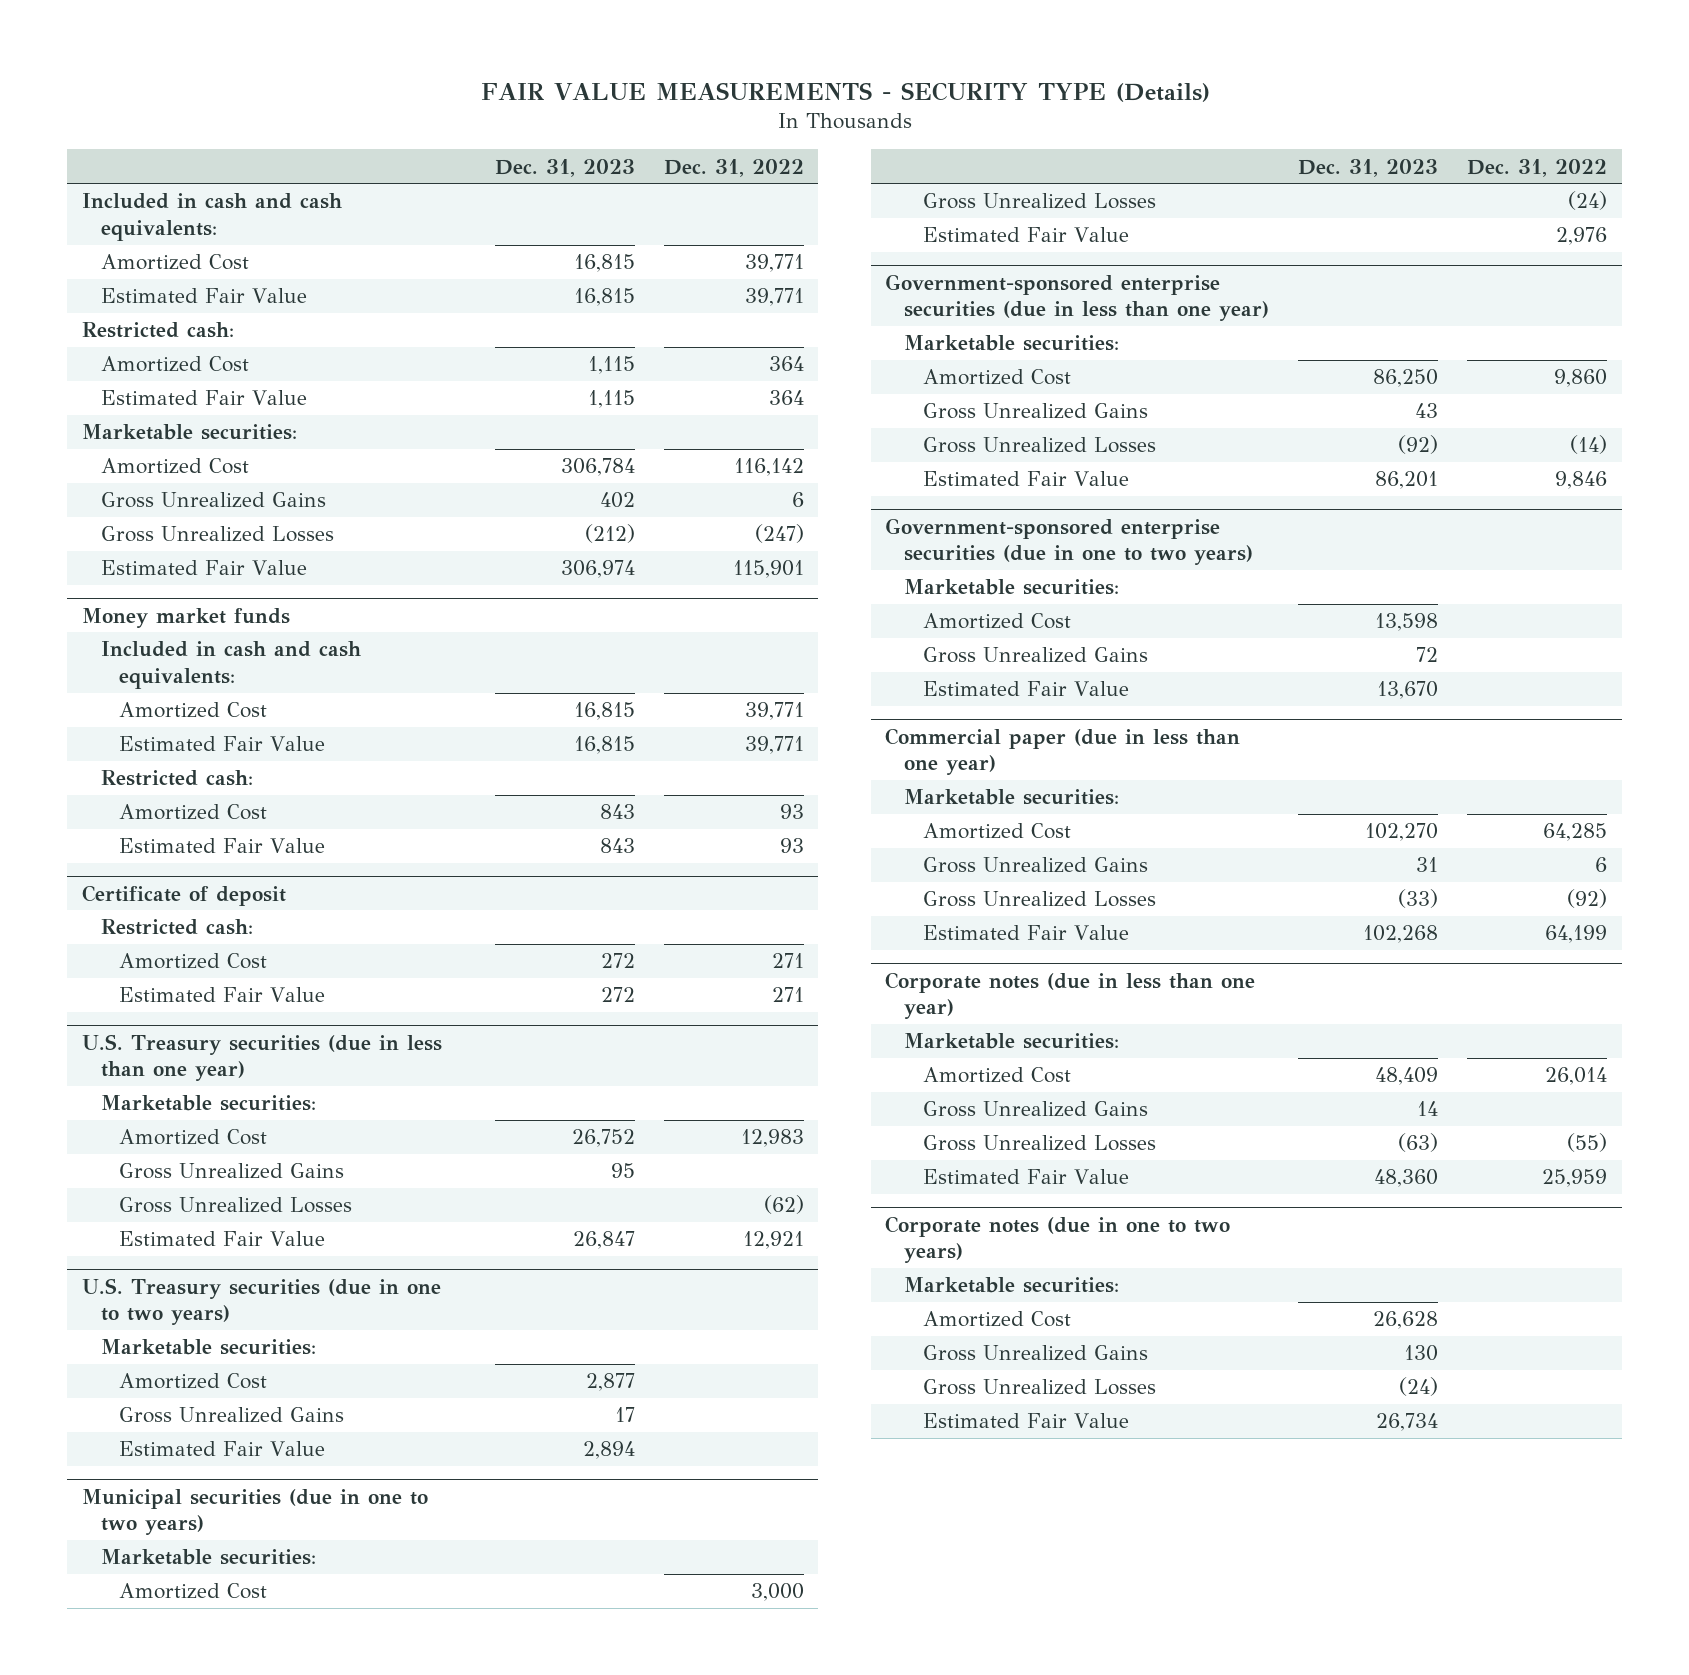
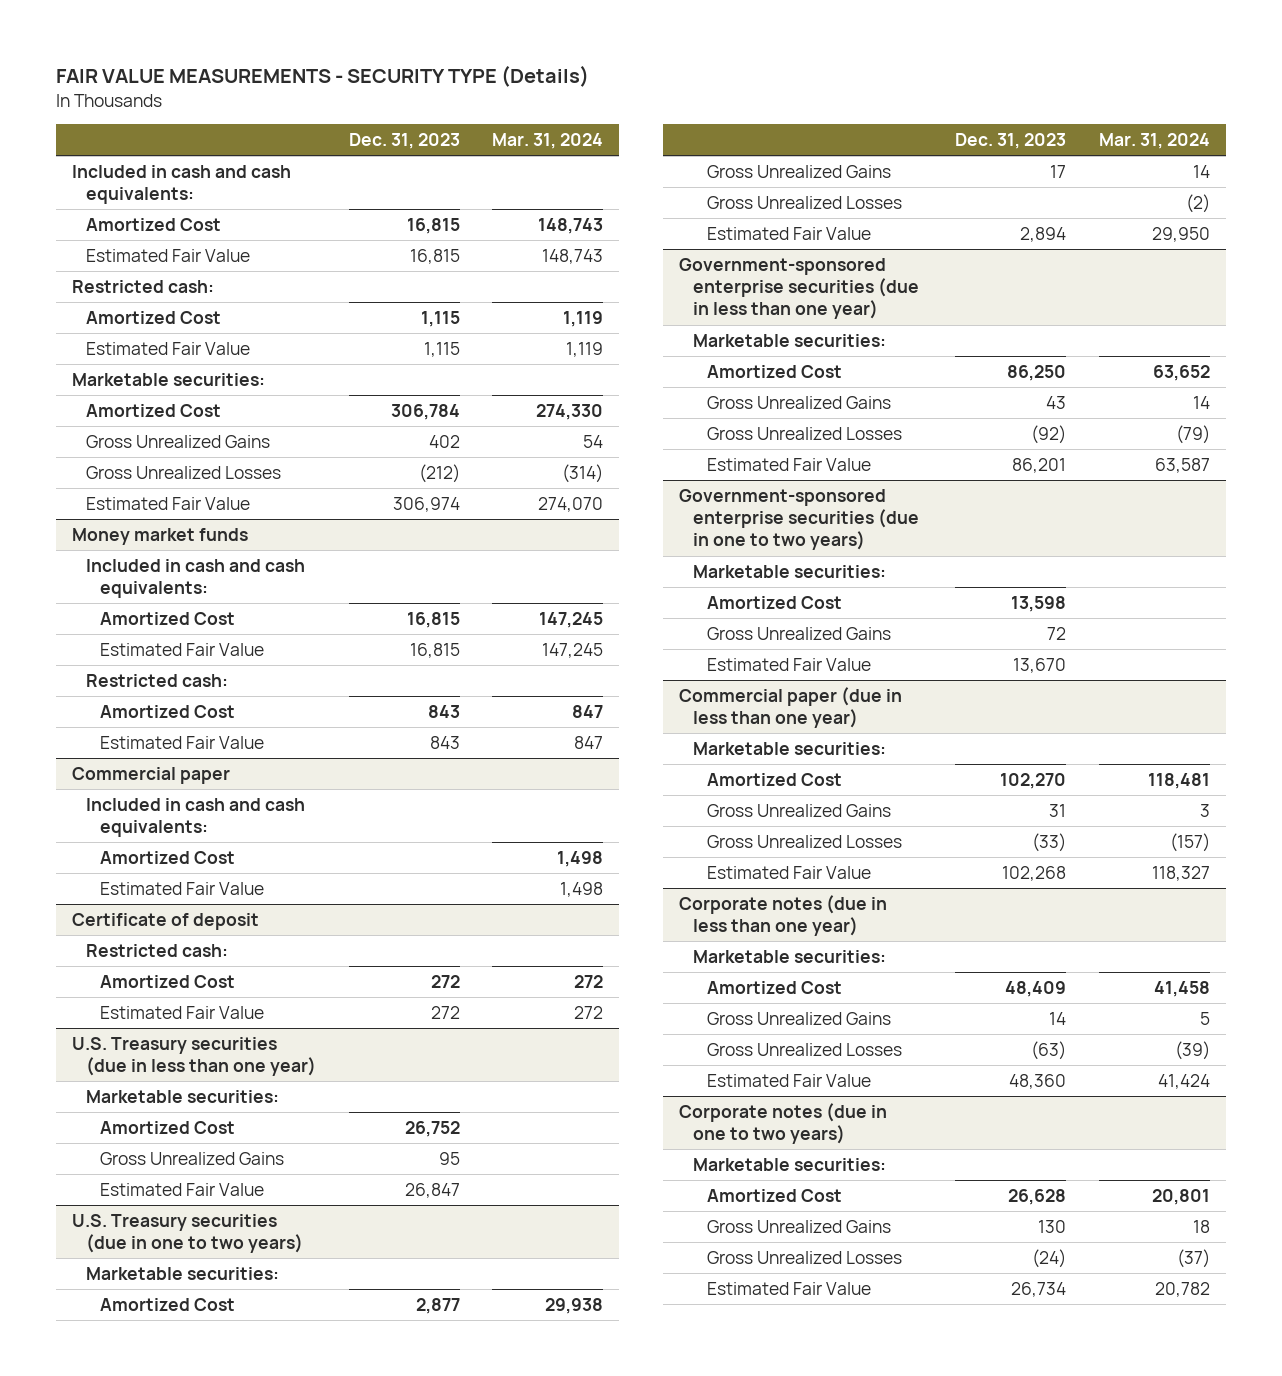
- | Dec. 31, 2023 | Dec. 31, 2022
+ | Dec. 31, 2023 | Mar. 31, 2024
+ Commercial paper
+ Included in cash and cash equivalents:
+ Amortized Cost | | 1,498
+ Estimated Fair Value | | 1,498
@ U.S. Treasury securities (due in less than one year)
- Gross Unrealized Losses | | (62)
- Municipal securities (due in one to two years)
- Marketable securities:
- Amortized Cost | | 3,000
- Estimated Fair Value | | 2,976
@ U.S. Treasury securities (due in one to two years)
moved down: Estimated Fair Value | 2,894 | 29,950

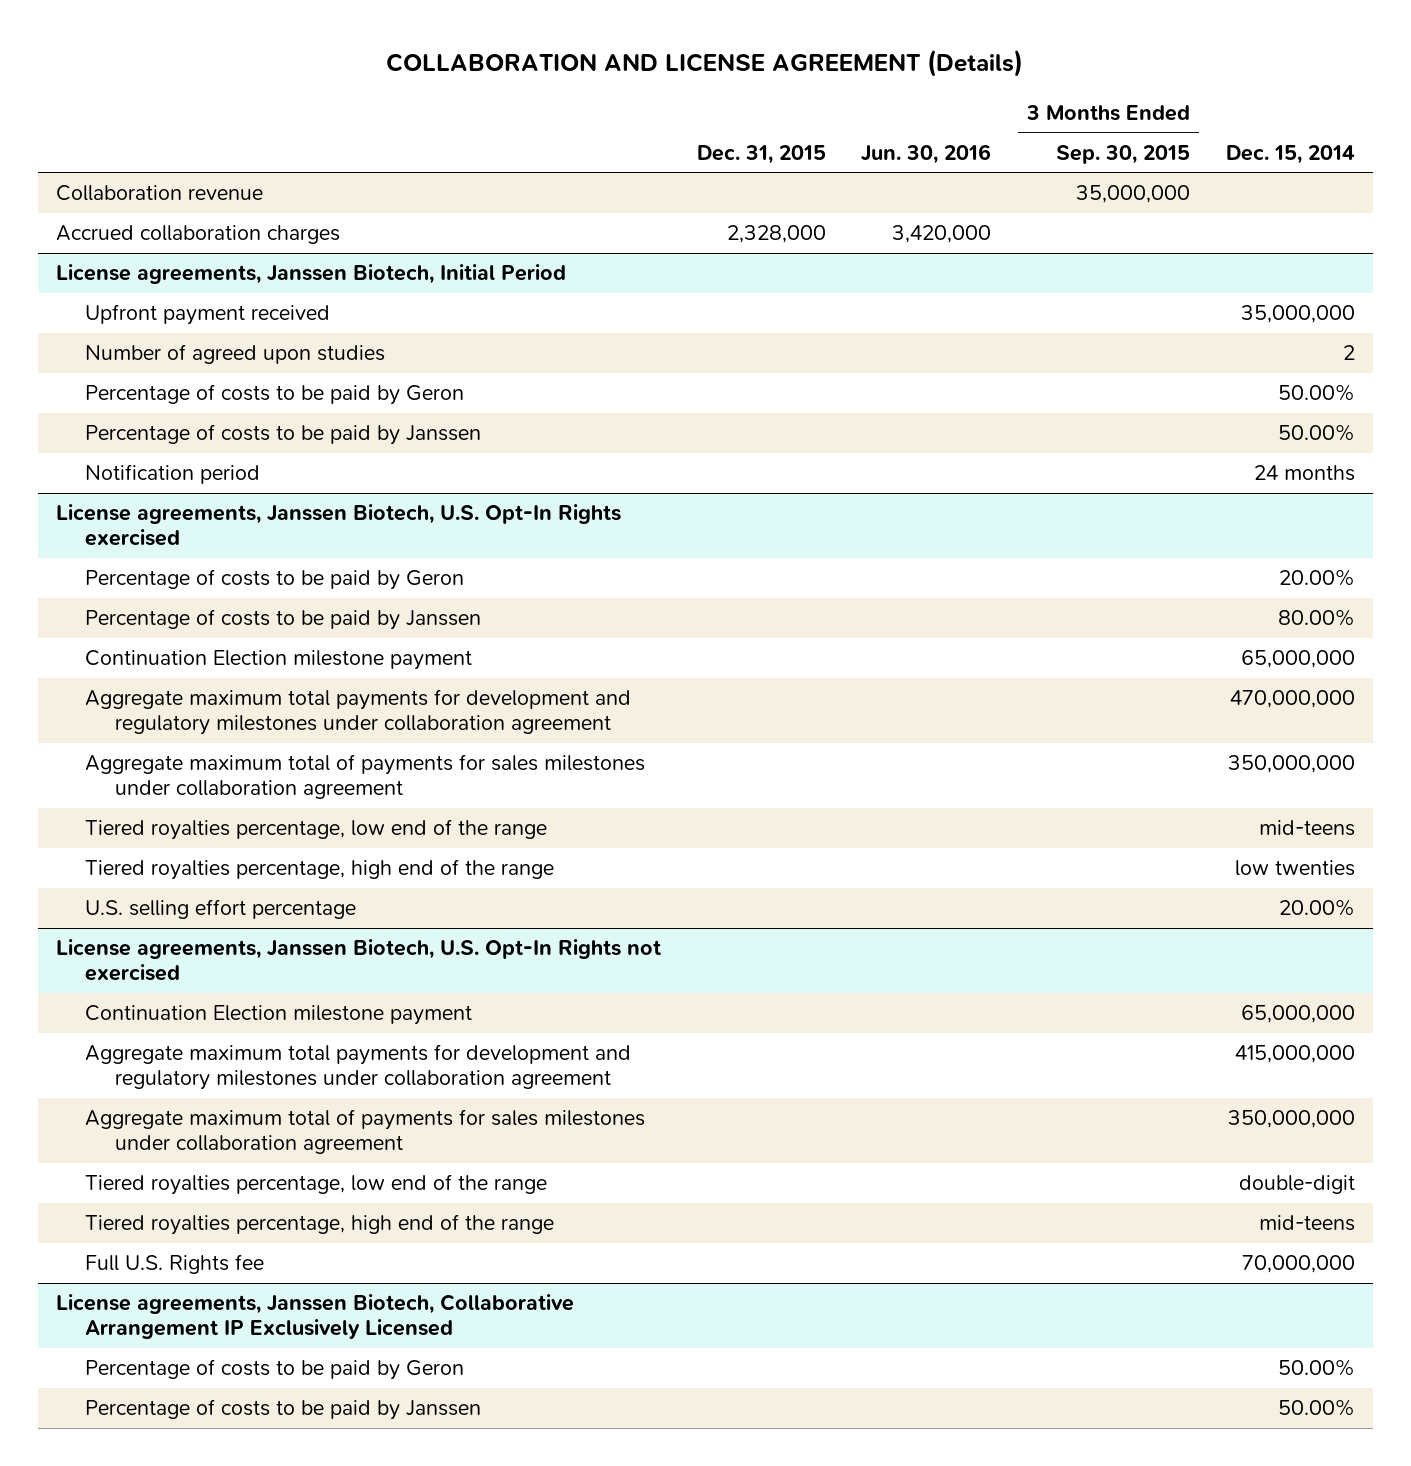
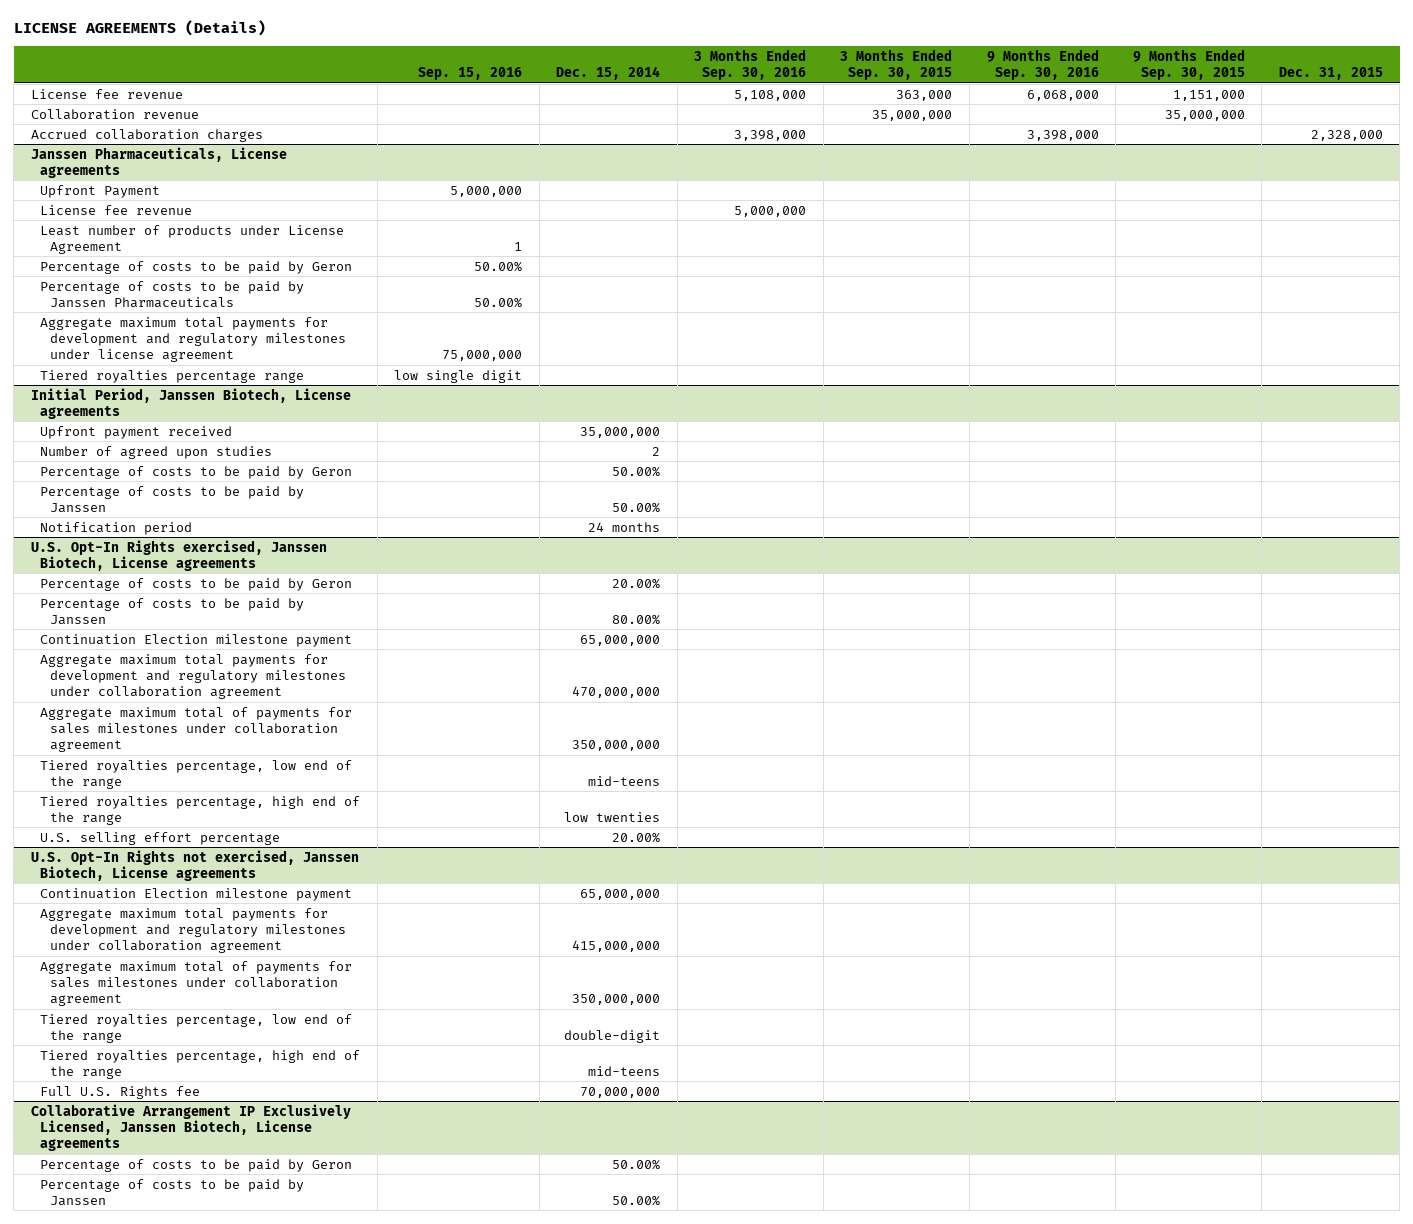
- COLLABORATION AND LICENSE AGREEMENT (Details)
+ LICENSE AGREEMENTS (Details)
- | Dec. 31, 2015 | Jun. 30, 2016 | 3 Months Ended Sep. 30, 2015 | Dec. 15, 2014
+ | Sep. 15, 2016 | Dec. 15, 2014 | 3 Months Ended Sep. 30, 2016 | 3 Months Ended Sep. 30, 2015 | 9 Months Ended Sep. 30, 2016 | 9 Months Ended Sep. 30, 2015 | Dec. 31, 2015
+ License fee revenue | | | 5,108,000 | 363,000 | 6,068,000 | 1,151,000 |
- License agreements, Janssen Biotech, Initial Period
+ Janssen Pharmaceuticals, License agreements
+ Upfront Payment | 5,000,000 | | | | | |
+ License fee revenue | | | 5,000,000 | | | |
+ Least number of products under License Agreement | 1 | | | | | |
+ Percentage of costs to be paid by Geron | 50.00% | | | | | |
+ Percentage of costs to be paid by Janssen Pharmaceuticals | 50.00% | | | | | |
+ Aggregate maximum total payments for development and regulatory milestones under license agreement | 75,000,000 | | | | | |
+ Tiered royalties percentage range | low single digit | | | | | |
+ Initial Period, Janssen Biotech, License agreements
- License agreements, Janssen Biotech, U.S. Opt-In Rights exercised
+ U.S. Opt-In Rights exercised, Janssen Biotech, License agreements
- License agreements, Janssen Biotech, U.S. Opt-In Rights not exercised
+ U.S. Opt-In Rights not exercised, Janssen Biotech, License agreements
- License agreements, Janssen Biotech, Collaborative Arrangement IP Exclusively Licensed
+ Collaborative Arrangement IP Exclusively Licensed, Janssen Biotech, License agreements

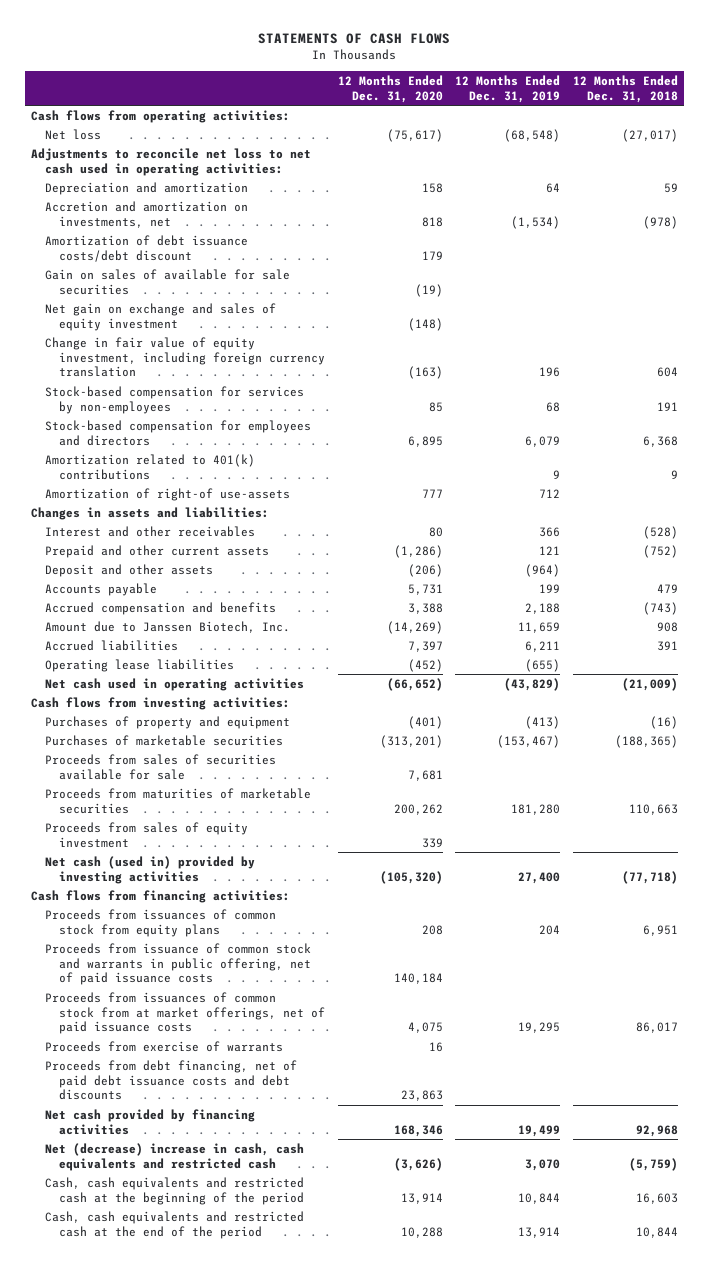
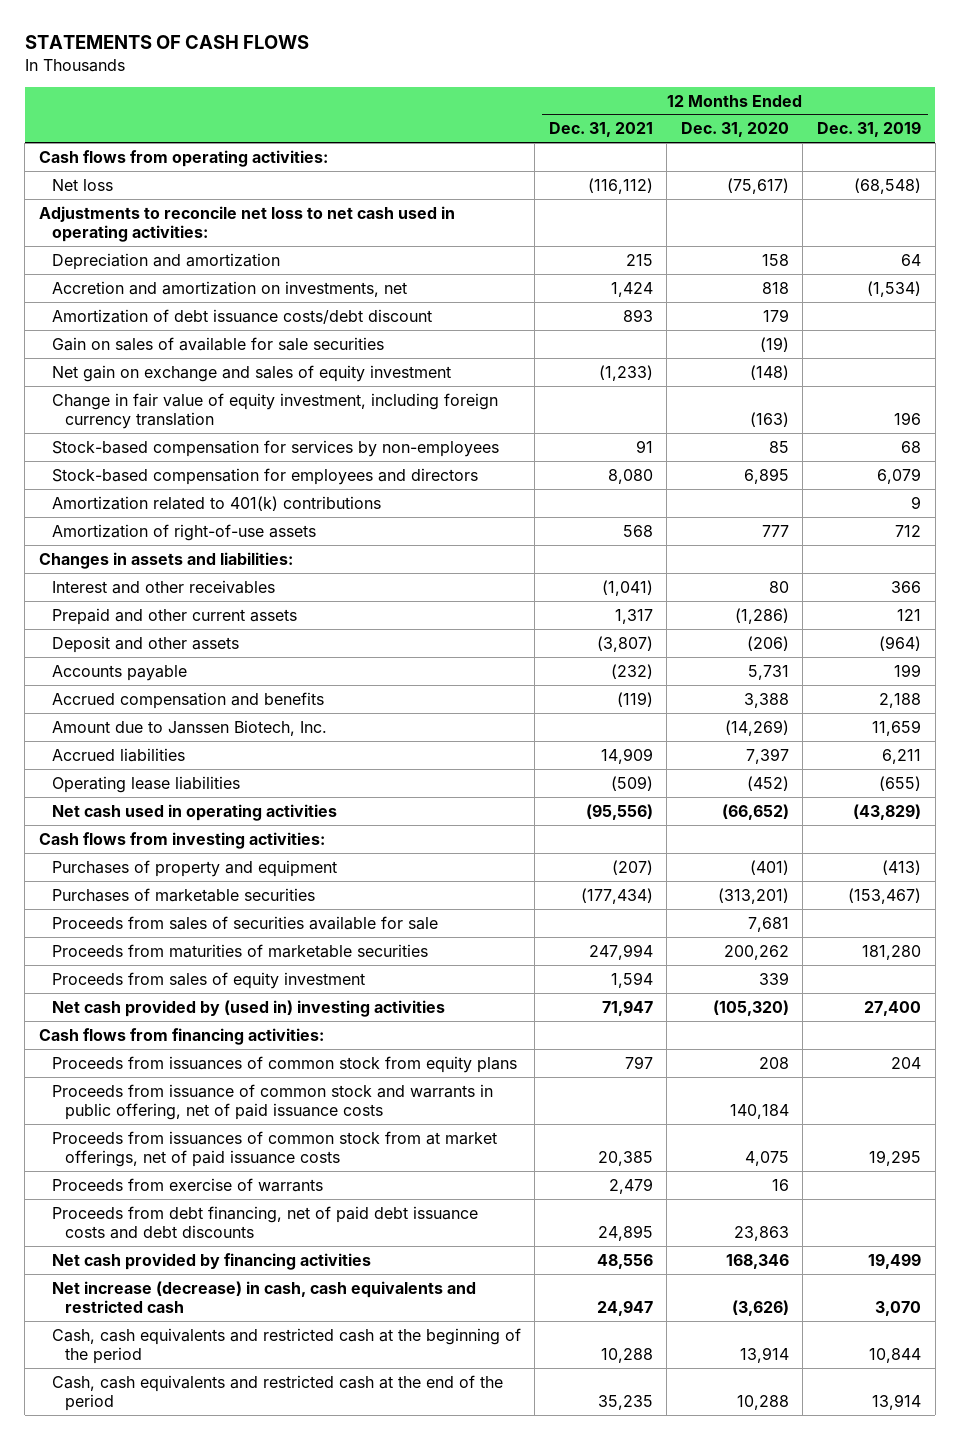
- | 12 Months Ended Dec. 31, 2020 | 12 Months Ended Dec. 31, 2019 | 12 Months Ended Dec. 31, 2018
+ | 12 Months Ended Dec. 31, 2021 | 12 Months Ended Dec. 31, 2020 | 12 Months Ended Dec. 31, 2019
- Amortization of right-of use-assets | 777 | 712 |
+ Amortization of right-of-use assets | 568 | 777 | 712
- Net cash (used in) provided by investing activities | (105,320) | 27,400 | (77,718)
+ Net cash provided by (used in) investing activities | 71,947 | (105,320) | 27,400
- Net (decrease) increase in cash, cash equivalents and restricted cash | (3,626) | 3,070 | (5,759)
+ Net increase (decrease) in cash, cash equivalents and restricted cash | 24,947 | (3,626) | 3,070

